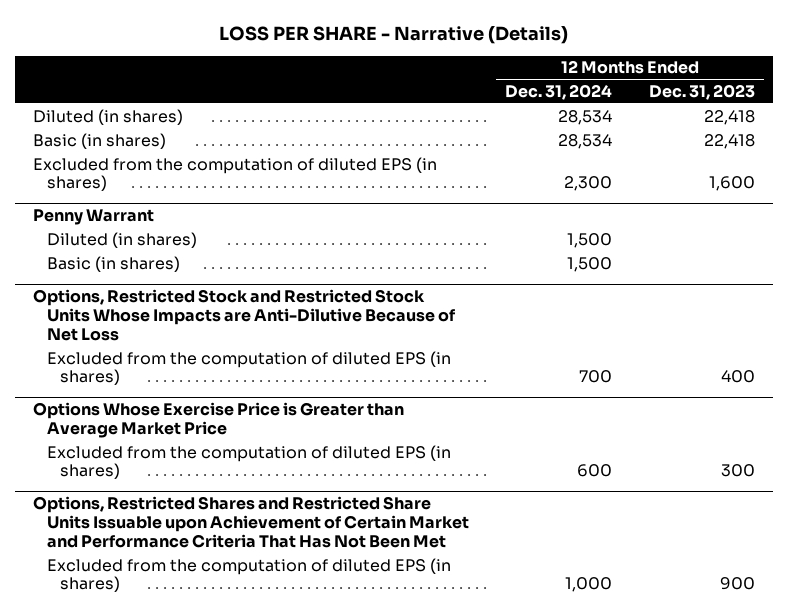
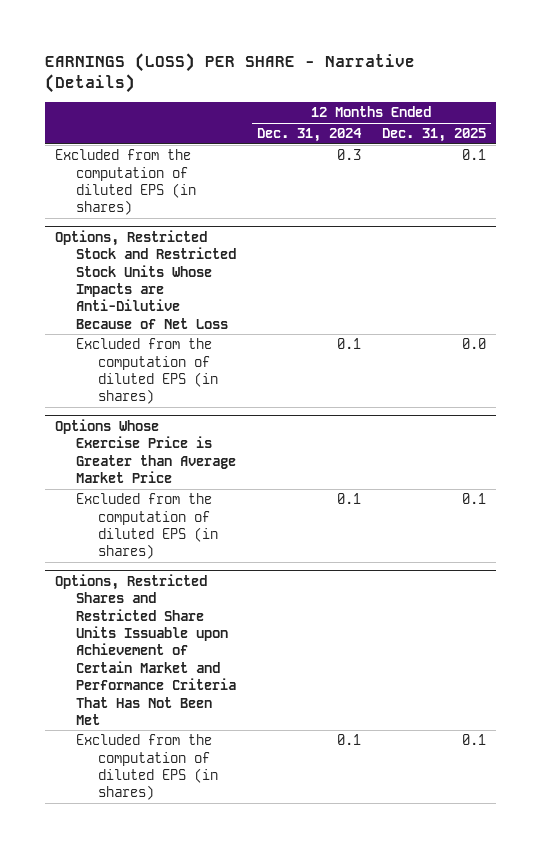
- LOSS PER SHARE - Narrative (Details)
+ EARNINGS (LOSS) PER SHARE - Narrative (Details)
- | 12 Months Ended Dec. 31, 2024 | 12 Months Ended Dec. 31, 2023
+ | 12 Months Ended Dec. 31, 2024 | 12 Months Ended Dec. 31, 2025
- Diluted (in shares) | 28,534 | 22,418
- Basic (in shares) | 28,534 | 22,418
- Excluded from the computation of diluted EPS (in shares) | 2,300 | 1,600
- Penny Warrant
- Diluted (in shares) | 1,500 |
- Basic (in shares) | 1,500 |
+ Excluded from the computation of diluted EPS (in shares) | 0.3 | 0.1
@ Options, Restricted Stock and Restricted Stock Units Whose Impacts are Anti-Dilutive Because of Net Loss
- Excluded from the computation of diluted EPS (in shares) | 700 | 400
+ Excluded from the computation of diluted EPS (in shares) | 0.1 | 0.0
@ Options Whose Exercise Price is Greater than Average Market Price
- Excluded from the computation of diluted EPS (in shares) | 600 | 300
+ Excluded from the computation of diluted EPS (in shares) | 0.1 | 0.1
@ Options, Restricted Shares and Restricted Share Units Issuable upon Achievement of Certain Market and Performance Criteria That Has Not Been Met
- Excluded from the computation of diluted EPS (in shares) | 1,000 | 900
+ Excluded from the computation of diluted EPS (in shares) | 0.1 | 0.1

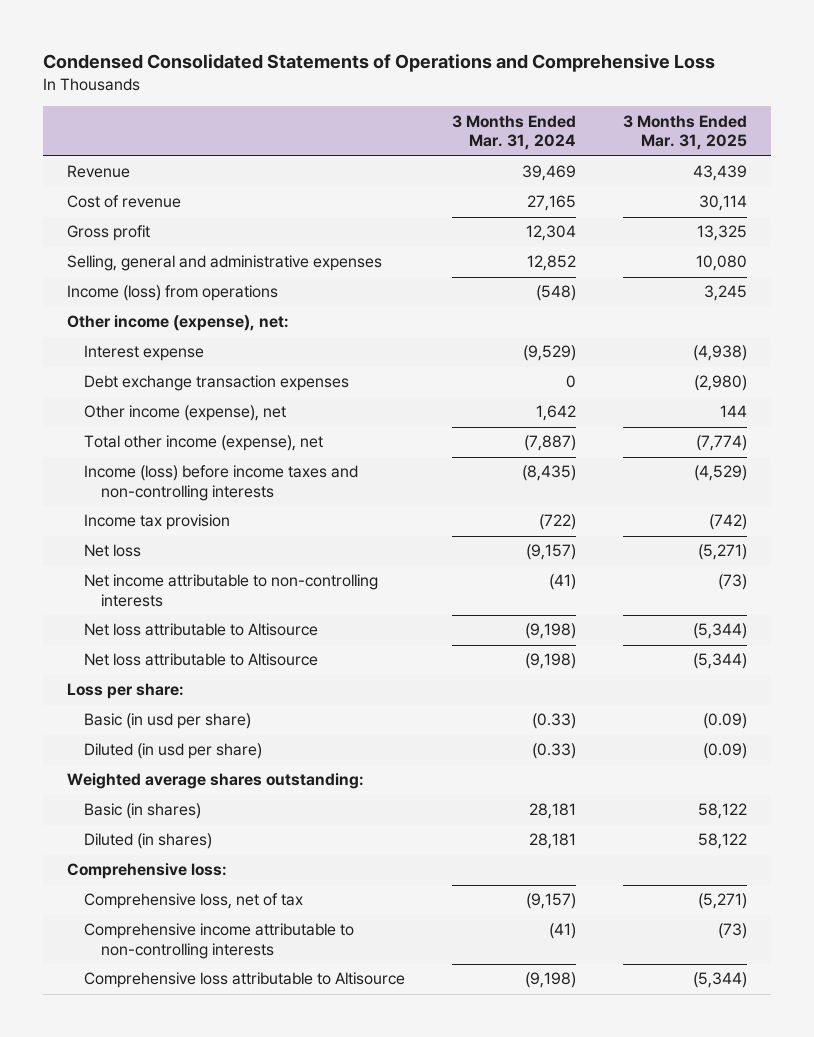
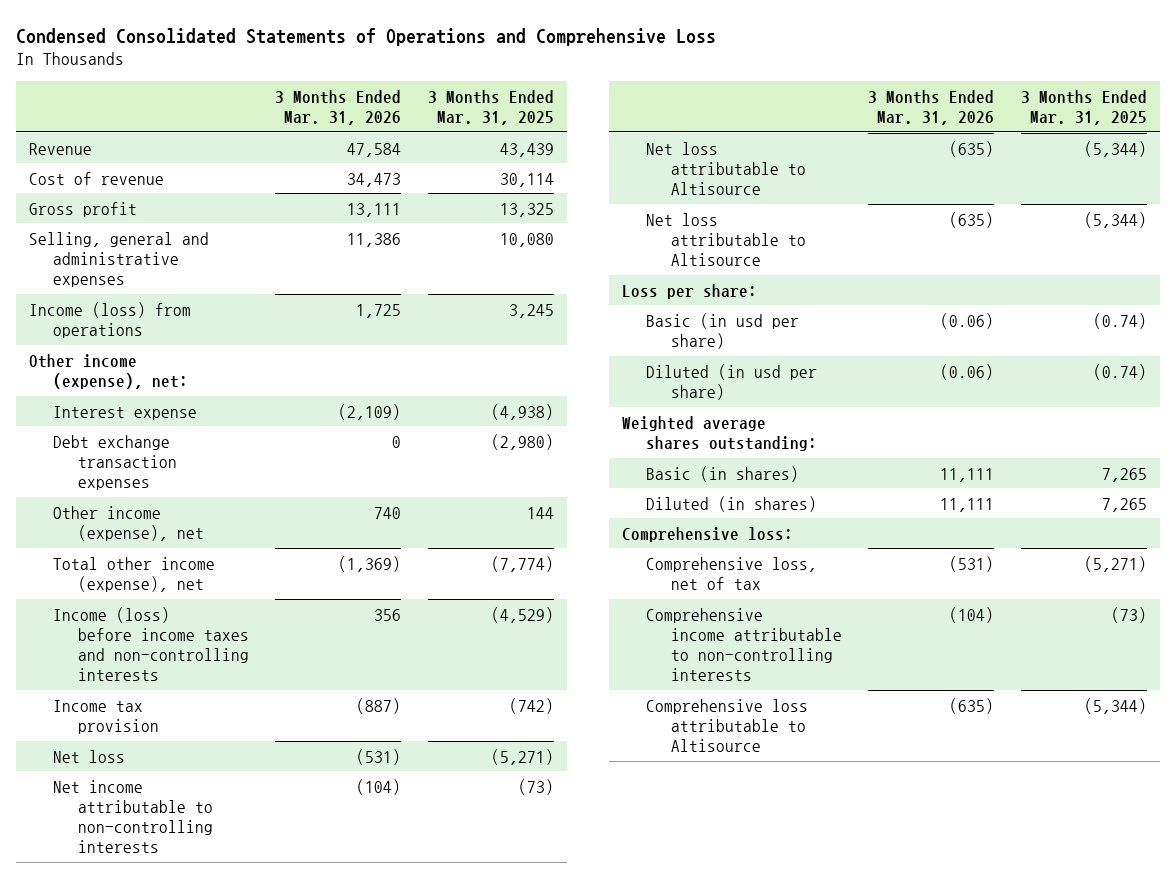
- | 3 Months Ended Mar. 31, 2024 | 3 Months Ended Mar. 31, 2025
+ | 3 Months Ended Mar. 31, 2026 | 3 Months Ended Mar. 31, 2025
- Basic (in usd per share) | (0.33) | (0.09)
- Diluted (in usd per share) | (0.33) | (0.09)
+ Basic (in usd per share) | (0.06) | (0.74)
+ Diluted (in usd per share) | (0.06) | (0.74)
- Basic (in shares) | 28,181 | 58,122
- Diluted (in shares) | 28,181 | 58,122
+ Basic (in shares) | 11,111 | 7,265
+ Diluted (in shares) | 11,111 | 7,265

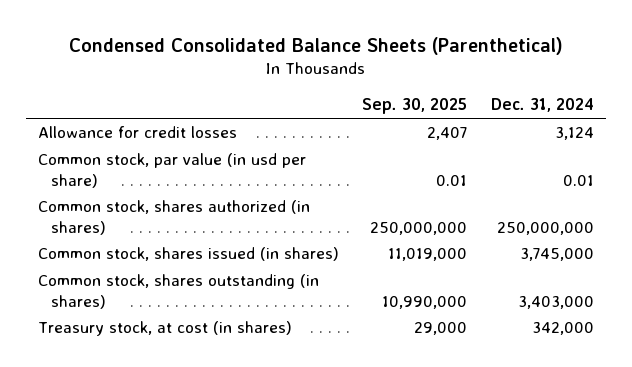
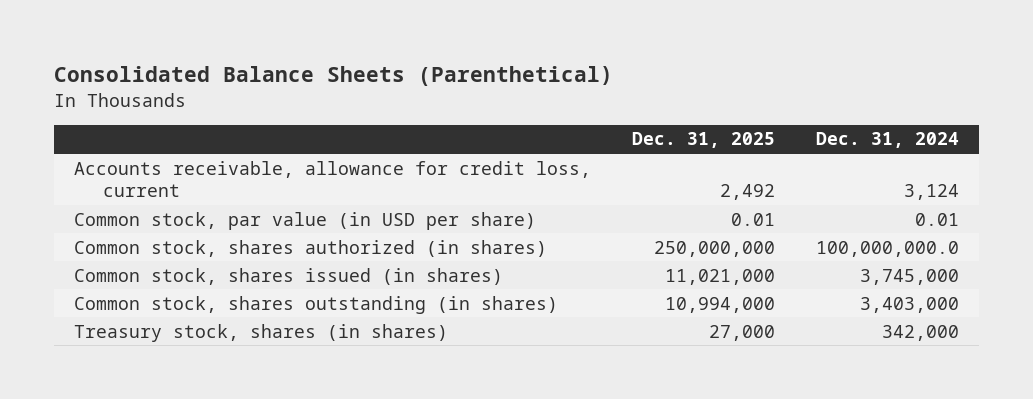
- Condensed Consolidated Balance Sheets (Parenthetical)
+ Consolidated Balance Sheets (Parenthetical)
- | Sep. 30, 2025 | Dec. 31, 2024
+ | Dec. 31, 2025 | Dec. 31, 2024
- Allowance for credit losses | 2,407 | 3,124
- Common stock, par value (in usd per share) | 0.01 | 0.01
- Common stock, shares authorized (in shares) | 250,000,000 | 250,000,000
+ Accounts receivable, allowance for credit loss, current | 2,492 | 3,124
+ Common stock, par value (in USD per share) | 0.01 | 0.01
+ Common stock, shares authorized (in shares) | 250,000,000 | 100,000,000.0
- Treasury stock, at cost (in shares) | 29,000 | 342,000
+ Treasury stock, shares (in shares) | 27,000 | 342,000

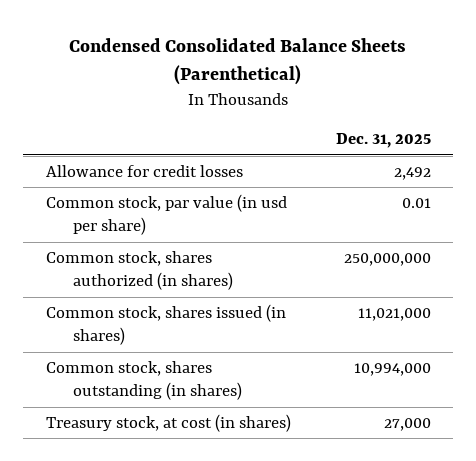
- Consolidated Balance Sheets (Parenthetical)
+ Condensed Consolidated Balance Sheets (Parenthetical)
- | Dec. 31, 2025 | Dec. 31, 2024
+ | Dec. 31, 2025
- Accounts receivable, allowance for credit loss, current | 2,492 | 3,124
- Common stock, par value (in USD per share) | 0.01 | 0.01
+ Allowance for credit losses | 2,492
+ Common stock, par value (in usd per share) | 0.01
- Treasury stock, shares (in shares) | 27,000 | 342,000
+ Treasury stock, at cost (in shares) | 27,000

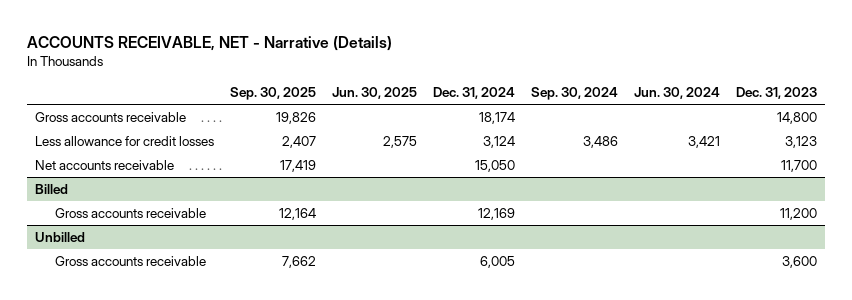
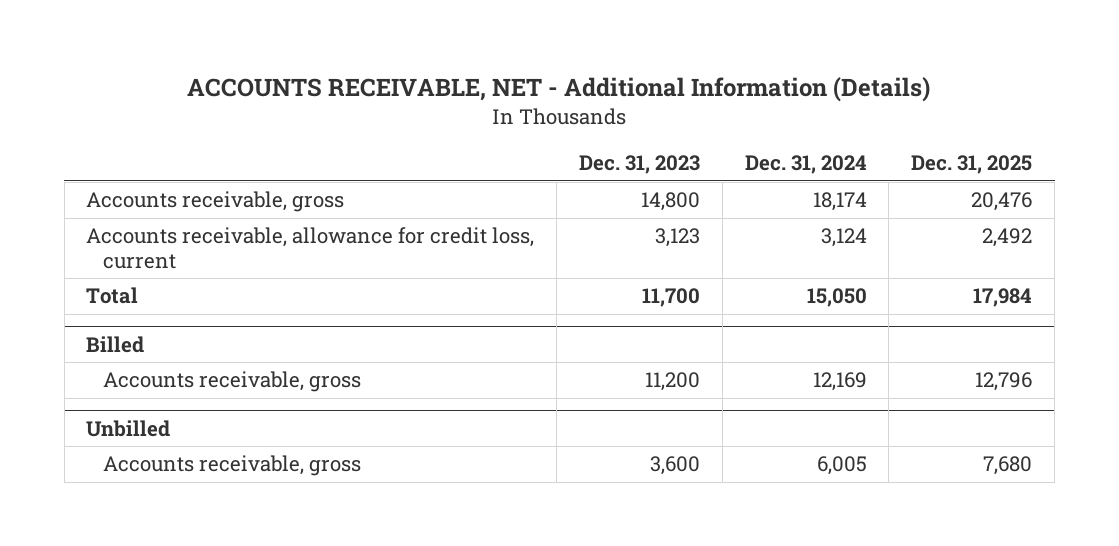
- ACCOUNTS RECEIVABLE, NET - Narrative (Details)
+ ACCOUNTS RECEIVABLE, NET - Additional Information (Details)
- | Sep. 30, 2025 | Jun. 30, 2025 | Dec. 31, 2024 | Sep. 30, 2024 | Jun. 30, 2024 | Dec. 31, 2023
+ | Dec. 31, 2023 | Dec. 31, 2024 | Dec. 31, 2025
- Gross accounts receivable | 19,826 | | 18,174 | | | 14,800
- Less allowance for credit losses | 2,407 | 2,575 | 3,124 | 3,486 | 3,421 | 3,123
- Net accounts receivable | 17,419 | | 15,050 | | | 11,700
+ Accounts receivable, gross | 14,800 | 18,174 | 20,476
+ Accounts receivable, allowance for credit loss, current | 3,123 | 3,124 | 2,492
+ Total | 11,700 | 15,050 | 17,984
@ Billed
- Gross accounts receivable | 12,164 | | 12,169 | | | 11,200
+ Accounts receivable, gross | 11,200 | 12,169 | 12,796
@ Unbilled
- Gross accounts receivable | 7,662 | | 6,005 | | | 3,600
+ Accounts receivable, gross | 3,600 | 6,005 | 7,680

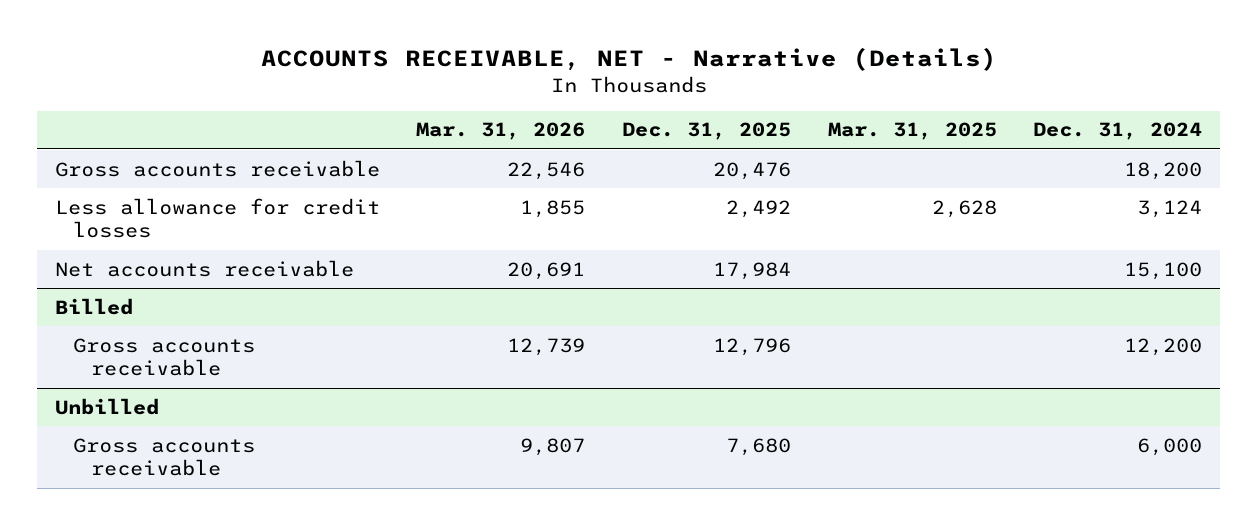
- ACCOUNTS RECEIVABLE, NET - Additional Information (Details)
+ ACCOUNTS RECEIVABLE, NET - Narrative (Details)
- | Dec. 31, 2023 | Dec. 31, 2024 | Dec. 31, 2025
+ | Mar. 31, 2026 | Dec. 31, 2025 | Mar. 31, 2025 | Dec. 31, 2024
- Accounts receivable, gross | 14,800 | 18,174 | 20,476
- Accounts receivable, allowance for credit loss, current | 3,123 | 3,124 | 2,492
- Total | 11,700 | 15,050 | 17,984
+ Gross accounts receivable | 22,546 | 20,476 | | 18,200
+ Less allowance for credit losses | 1,855 | 2,492 | 2,628 | 3,124
+ Net accounts receivable | 20,691 | 17,984 | | 15,100
@ Billed
- Accounts receivable, gross | 11,200 | 12,169 | 12,796
+ Gross accounts receivable | 12,739 | 12,796 | | 12,200
@ Unbilled
- Accounts receivable, gross | 3,600 | 6,005 | 7,680
+ Gross accounts receivable | 9,807 | 7,680 | | 6,000

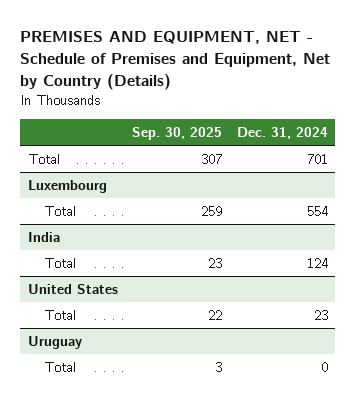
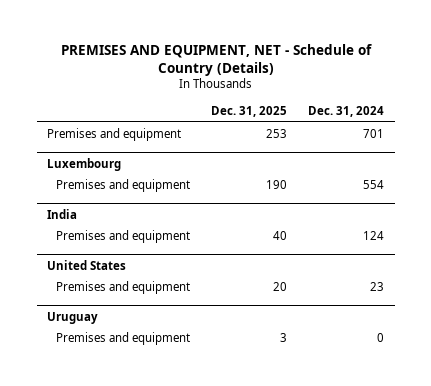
- PREMISES AND EQUIPMENT, NET - Schedule of Premises and Equipment, Net by Country (Details)
+ PREMISES AND EQUIPMENT, NET - Schedule of Country (Details)
- | Sep. 30, 2025 | Dec. 31, 2024
+ | Dec. 31, 2025 | Dec. 31, 2024
- Total | 307 | 701
+ Premises and equipment | 253 | 701
@ Luxembourg
- Total | 259 | 554
+ Premises and equipment | 190 | 554
@ India
- Total | 23 | 124
+ Premises and equipment | 40 | 124
@ United States
- Total | 22 | 23
+ Premises and equipment | 20 | 23
@ Uruguay
- Total | 3 | 0
+ Premises and equipment | 3 | 0

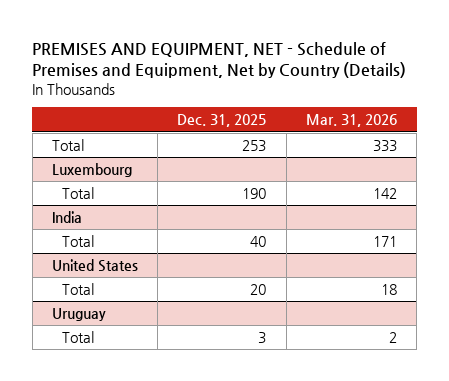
- PREMISES AND EQUIPMENT, NET - Schedule of Country (Details)
+ PREMISES AND EQUIPMENT, NET - Schedule of Premises and Equipment, Net by Country (Details)
- | Dec. 31, 2025 | Dec. 31, 2024
+ | Dec. 31, 2025 | Mar. 31, 2026
- Premises and equipment | 253 | 701
+ Total | 253 | 333
@ Luxembourg
- Premises and equipment | 190 | 554
+ Total | 190 | 142
@ India
- Premises and equipment | 40 | 124
+ Total | 40 | 171
@ United States
- Premises and equipment | 20 | 23
+ Total | 20 | 18
@ Uruguay
- Premises and equipment | 3 | 0
+ Total | 3 | 2

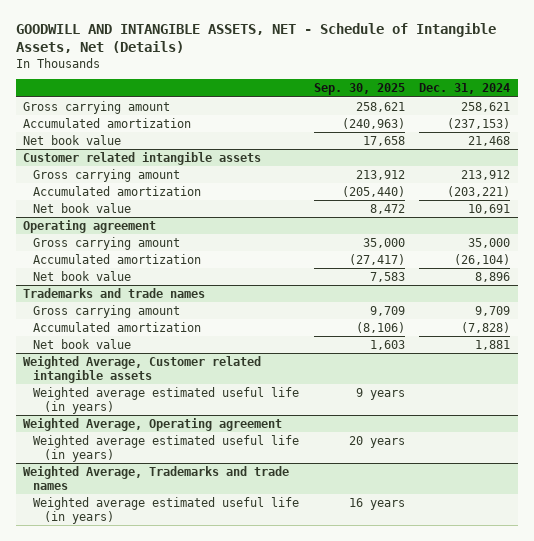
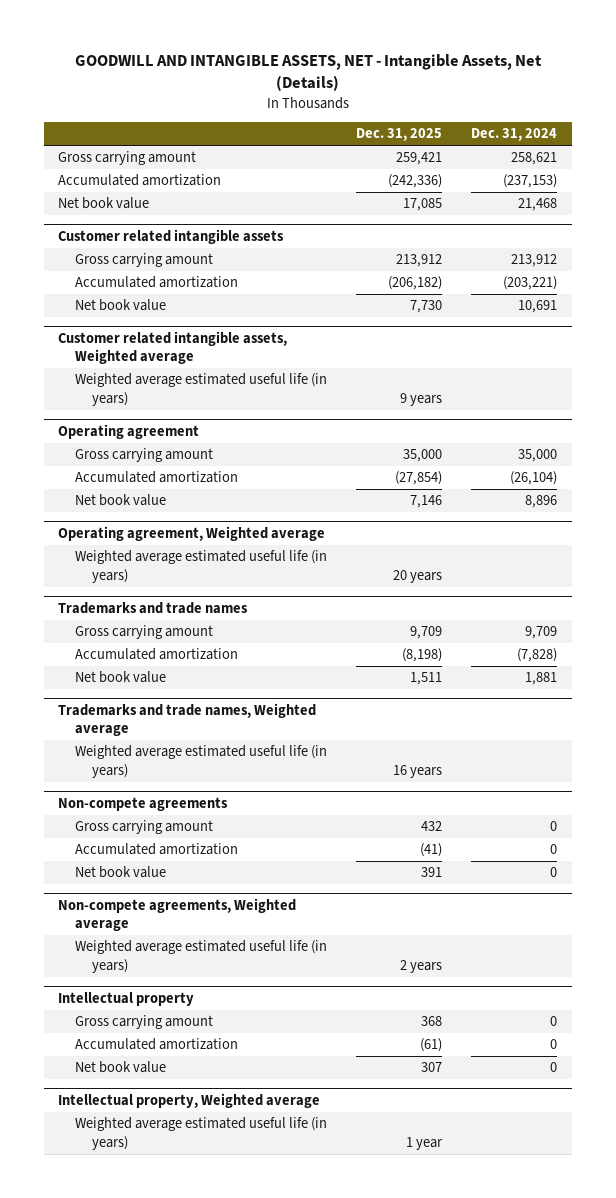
- GOODWILL AND INTANGIBLE ASSETS, NET - Schedule of Intangible Assets, Net (Details)
+ GOODWILL AND INTANGIBLE ASSETS, NET - Intangible Assets, Net (Details)
- | Sep. 30, 2025 | Dec. 31, 2024
+ | Dec. 31, 2025 | Dec. 31, 2024
+ Customer related intangible assets, Weighted average
+ Weighted average estimated useful life (in years) | 9 years |
+ Operating agreement, Weighted average
+ Weighted average estimated useful life (in years) | 20 years |
- Weighted Average, Customer related intangible assets
+ Trademarks and trade names, Weighted average
- Weighted Average, Operating agreement
+ Non-compete agreements
+ Gross carrying amount | 432 | 0
+ Accumulated amortization | (41) | 0
+ Net book value | 391 | 0
+ Non-compete agreements, Weighted average
- Weighted Average, Trademarks and trade names
+ Intellectual property
+ Gross carrying amount | 368 | 0
+ Accumulated amortization | (61) | 0
+ Net book value | 307 | 0
+ Intellectual property, Weighted average

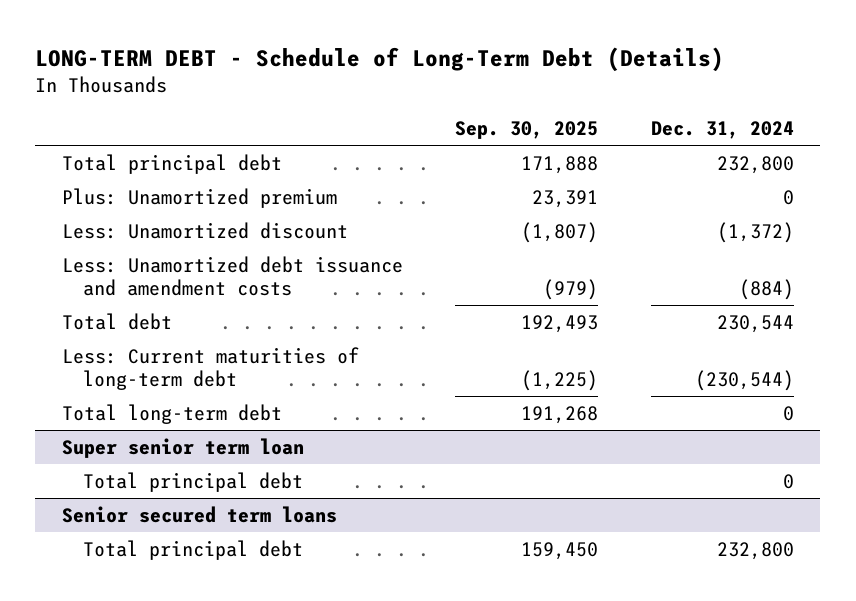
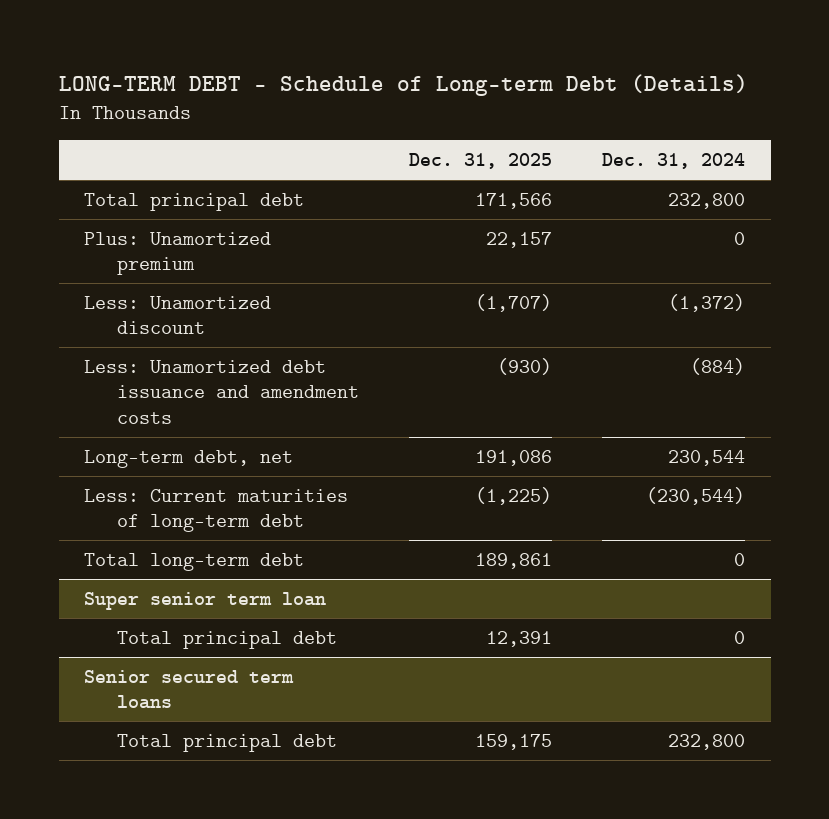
- LONG-TERM DEBT - Schedule of Long-Term Debt (Details)
+ LONG-TERM DEBT - Schedule of Long-term Debt (Details)
- | Sep. 30, 2025 | Dec. 31, 2024
+ | Dec. 31, 2025 | Dec. 31, 2024
- Total debt | 192,493 | 230,544
+ Long-term debt, net | 191,086 | 230,544

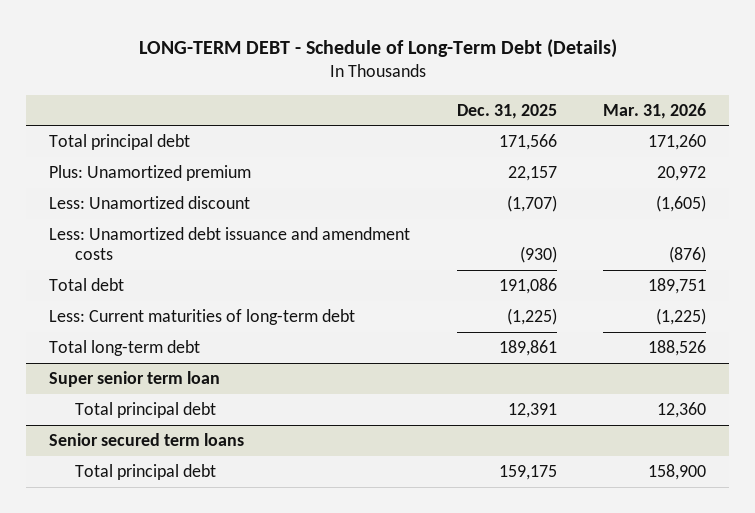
- LONG-TERM DEBT - Schedule of Long-term Debt (Details)
+ LONG-TERM DEBT - Schedule of Long-Term Debt (Details)
- | Dec. 31, 2025 | Dec. 31, 2024
+ | Dec. 31, 2025 | Mar. 31, 2026
- Long-term debt, net | 191,086 | 230,544
+ Total debt | 191,086 | 189,751

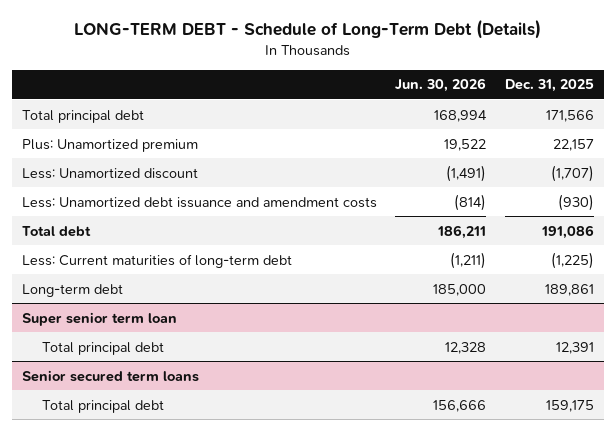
- | Dec. 31, 2025 | Mar. 31, 2026
+ | Jun. 30, 2026 | Dec. 31, 2025
- Total long-term debt | 189,861 | 188,526
+ Long-term debt | 185,000 | 189,861

